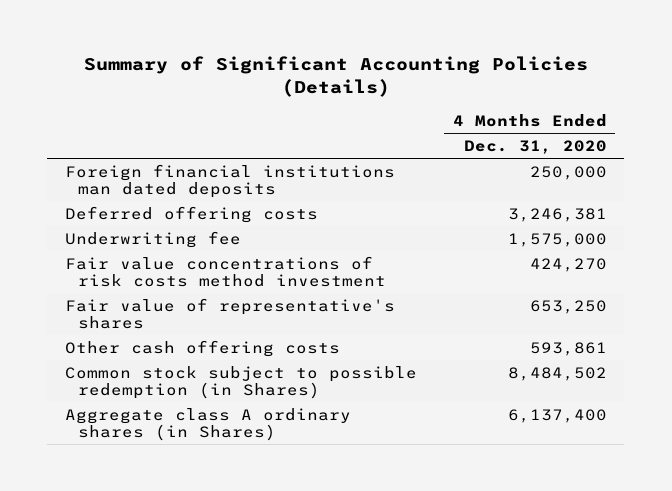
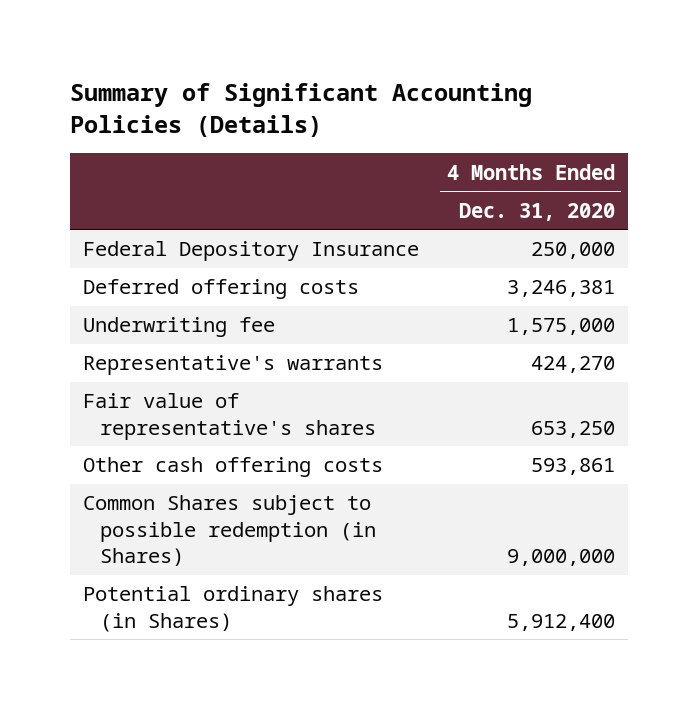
- Foreign financial institutions man dated deposits | 250,000
+ Federal Depository Insurance | 250,000
- Fair value concentrations of risk costs method investment | 424,270
+ Representative's warrants | 424,270
- Common stock subject to possible redemption (in Shares) | 8,484,502
- Aggregate class A ordinary shares (in Shares) | 6,137,400
+ Common Shares subject to possible redemption (in Shares) | 9,000,000
+ Potential ordinary shares (in Shares) | 5,912,400

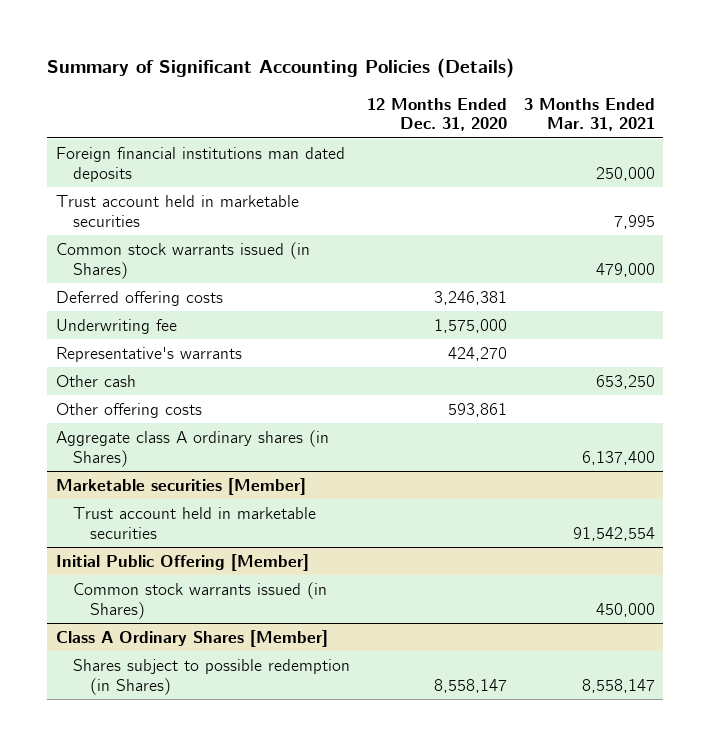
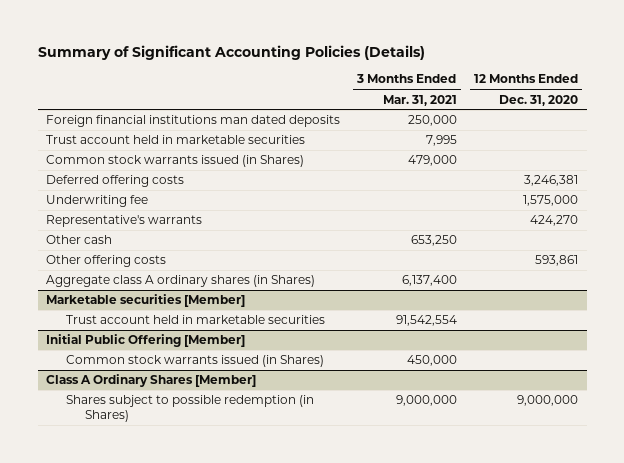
- | 12 Months Ended Dec. 31, 2020 | 3 Months Ended Mar. 31, 2021
+ | 3 Months Ended Mar. 31, 2021 | 12 Months Ended Dec. 31, 2020
@ Class A Ordinary Shares [Member]
- Shares subject to possible redemption (in Shares) | 8,558,147 | 8,558,147
+ Shares subject to possible redemption (in Shares) | 9,000,000 | 9,000,000

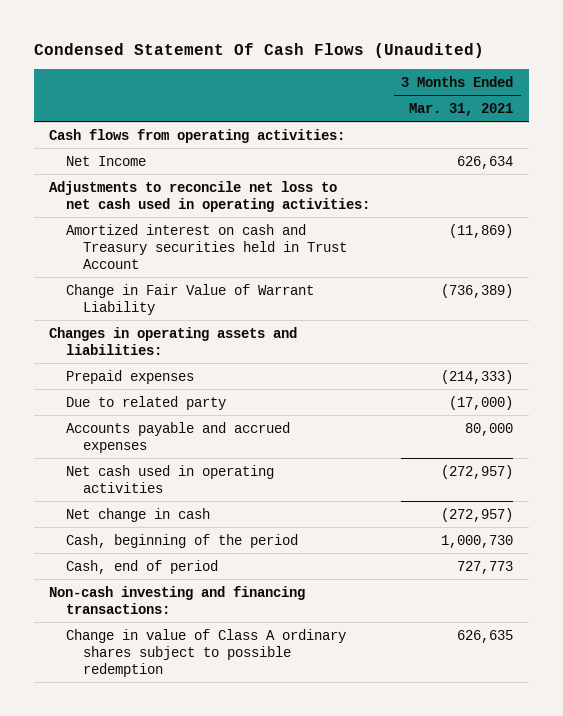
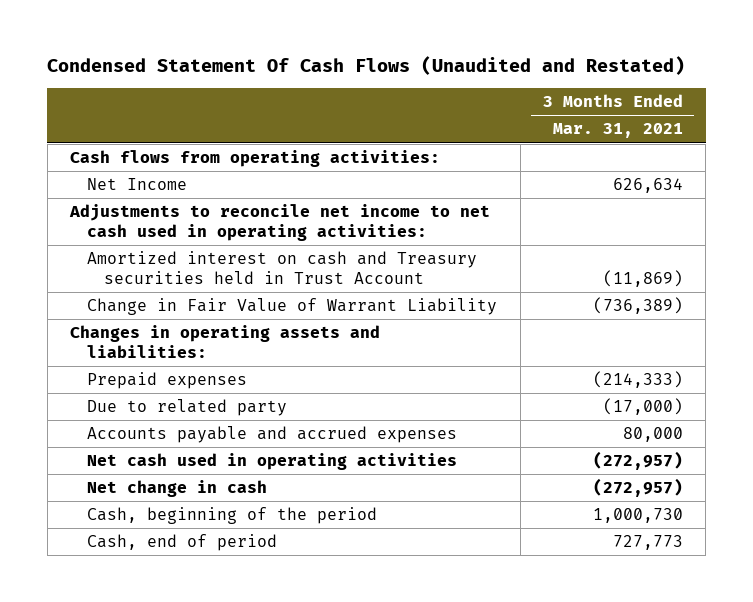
- Condensed Statement Of Cash Flows (Unaudited)
+ Condensed Statement Of Cash Flows (Unaudited and Restated)
- Adjustments to reconcile net loss to net cash used in operating activities:
+ Adjustments to reconcile net income to net cash used in operating activities:
- Non-cash investing and financing transactions:
- Change in value of Class A ordinary shares subject to possible redemption | 626,635

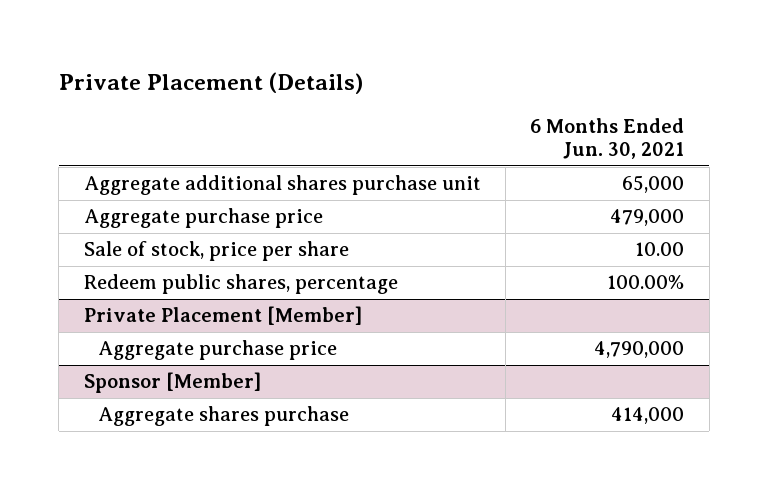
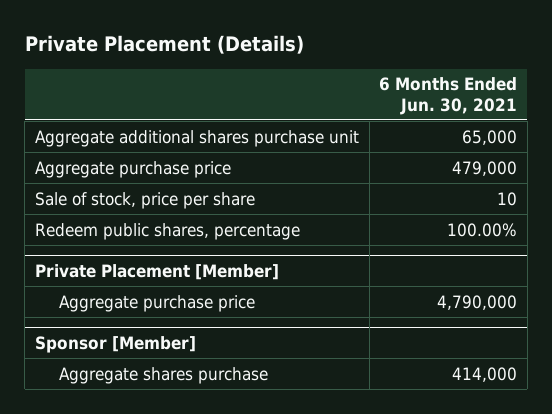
- Sale of stock, price per share | 10.00
+ Sale of stock, price per share | 10

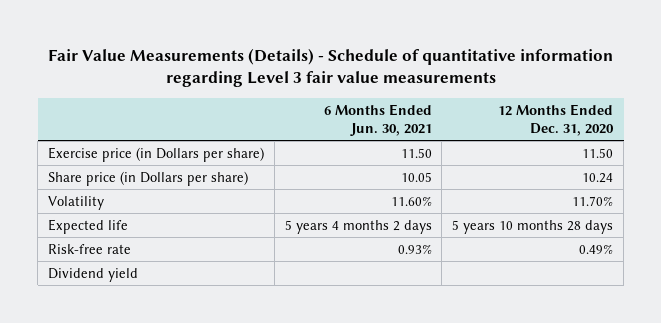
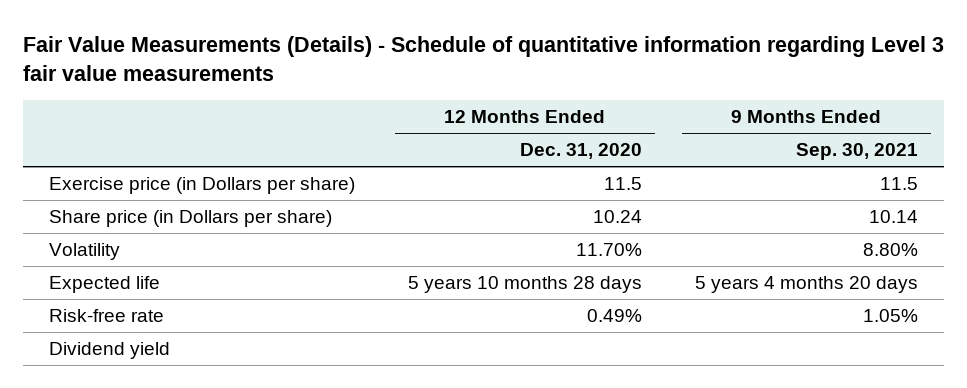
- | 6 Months Ended Jun. 30, 2021 | 12 Months Ended Dec. 31, 2020
+ | 12 Months Ended Dec. 31, 2020 | 9 Months Ended Sep. 30, 2021
- Exercise price (in Dollars per share) | 11.50 | 11.50
+ Exercise price (in Dollars per share) | 11.5 | 11.5

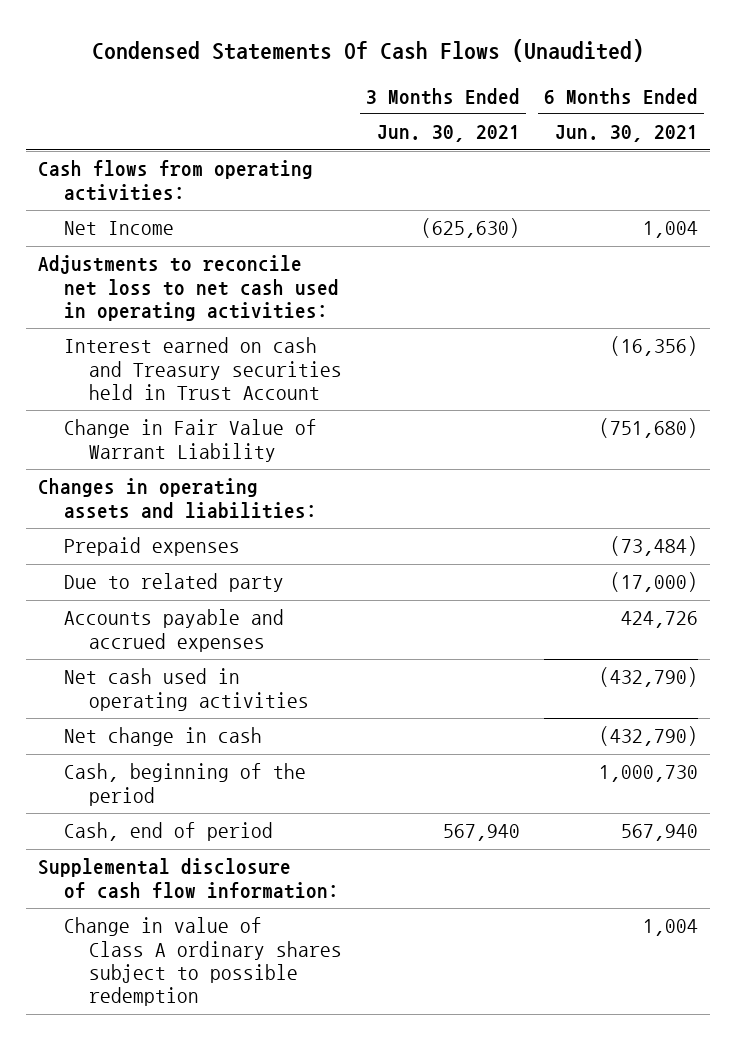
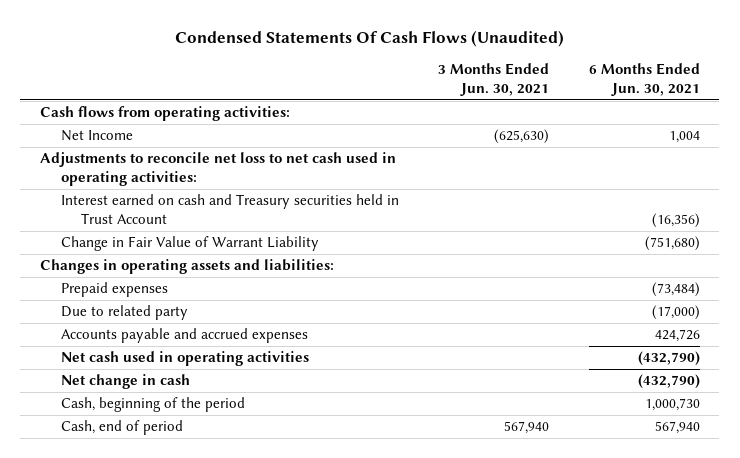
- Supplemental disclosure of cash flow information:
- Change in value of Class A ordinary shares subject to possible redemption | | 1,004

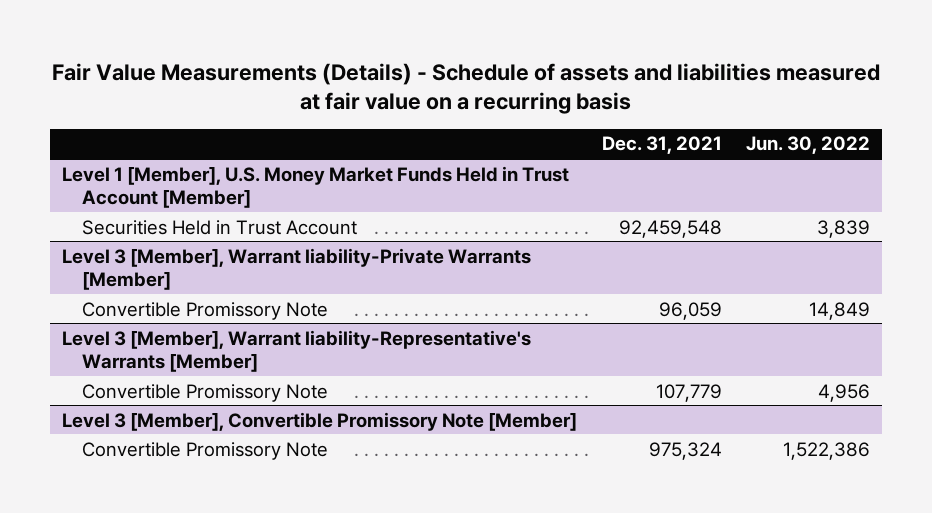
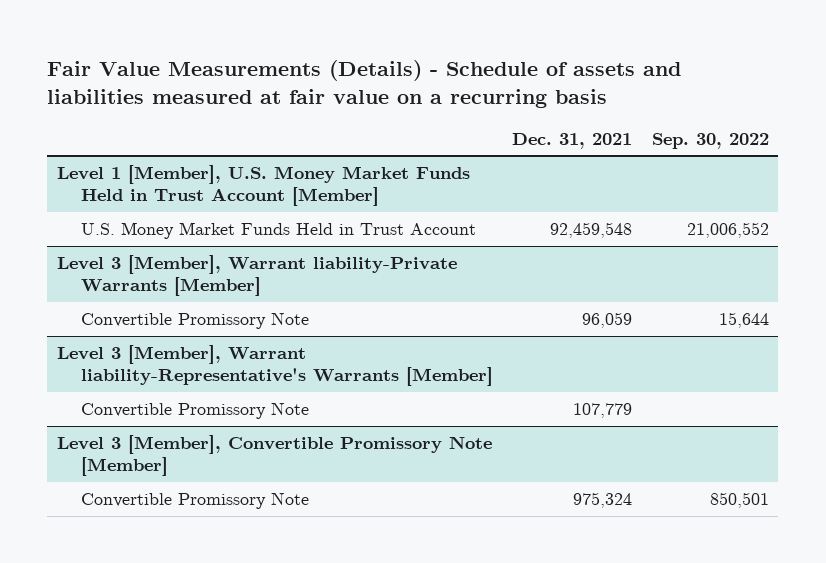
- | Dec. 31, 2021 | Jun. 30, 2022
+ | Dec. 31, 2021 | Sep. 30, 2022
@ Level 1 [Member], U.S. Money Market Funds Held in Trust Account [Member]
- Securities Held in Trust Account | 92,459,548 | 3,839
+ U.S. Money Market Funds Held in Trust Account | 92,459,548 | 21,006,552

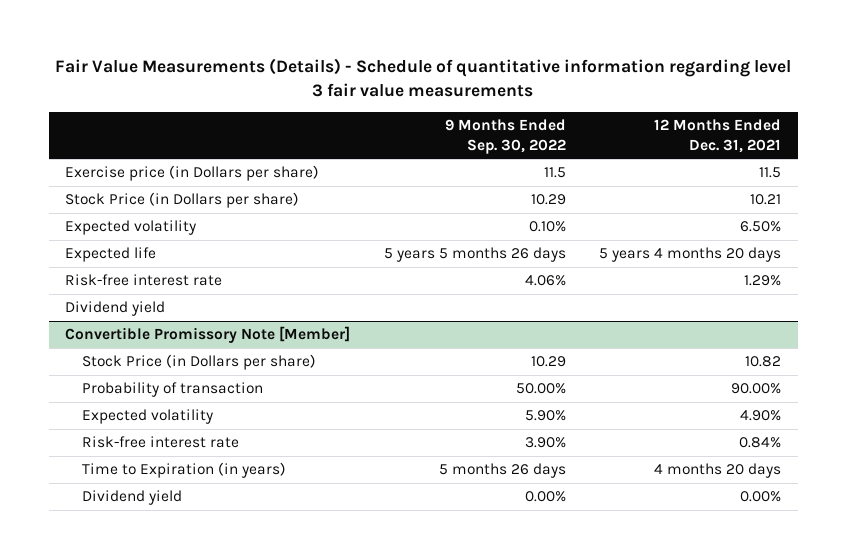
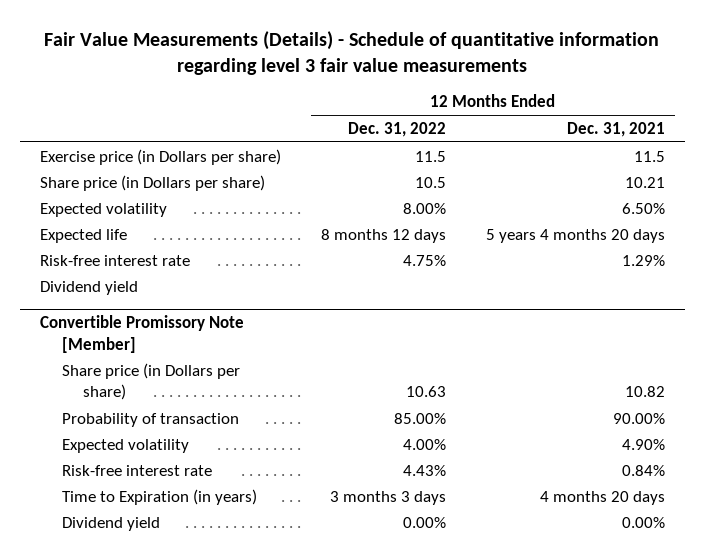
- | 9 Months Ended Sep. 30, 2022 | 12 Months Ended Dec. 31, 2021
+ | 12 Months Ended Dec. 31, 2022 | 12 Months Ended Dec. 31, 2021
- Stock Price (in Dollars per share) | 10.29 | 10.21
+ Share price (in Dollars per share) | 10.5 | 10.21
@ Convertible Promissory Note [Member]
- Stock Price (in Dollars per share) | 10.29 | 10.82
+ Share price (in Dollars per share) | 10.63 | 10.82

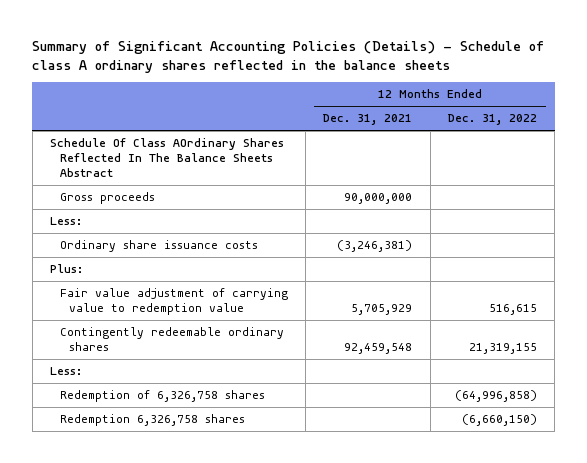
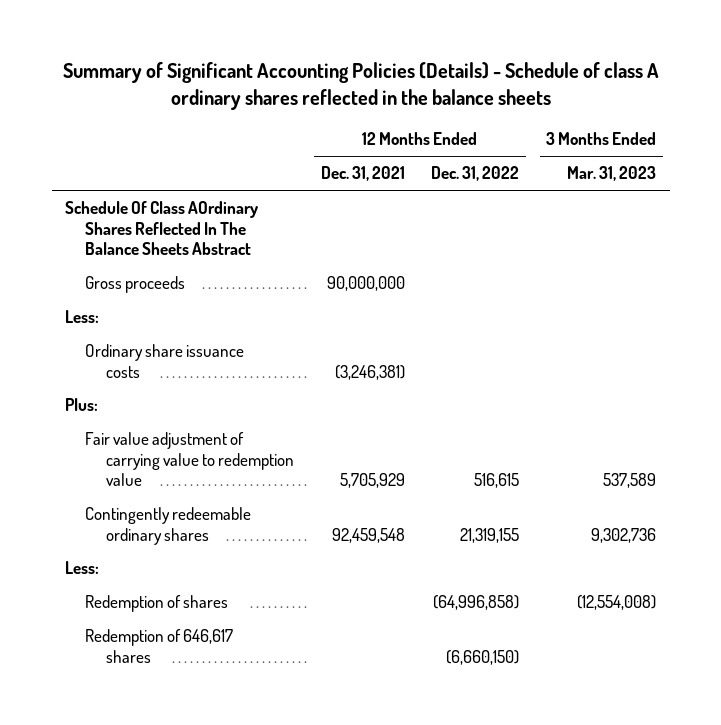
- | 12 Months Ended Dec. 31, 2021 | 12 Months Ended Dec. 31, 2022
+ | 12 Months Ended Dec. 31, 2021 | 12 Months Ended Dec. 31, 2022 | 3 Months Ended Mar. 31, 2023
- Redemption of 6,326,758 shares | | (64,996,858)
- Redemption 6,326,758 shares | | (6,660,150)
+ Redemption of shares | | (64,996,858) | (12,554,008)
+ Redemption of 646,617 shares | | (6,660,150) |

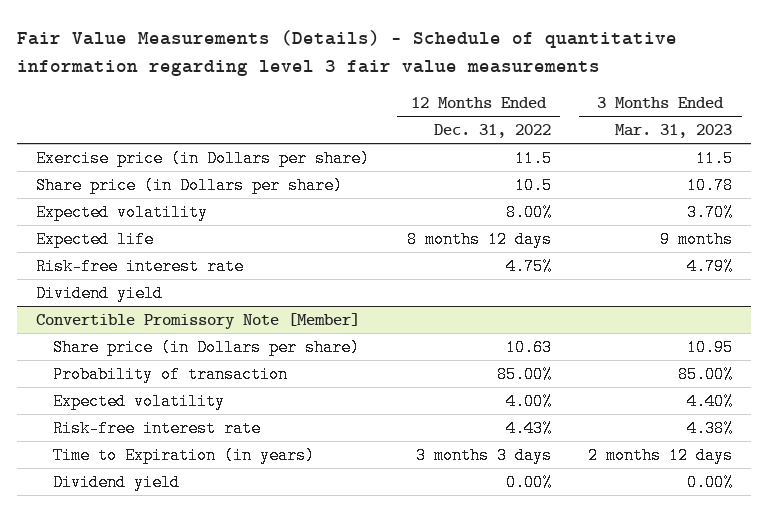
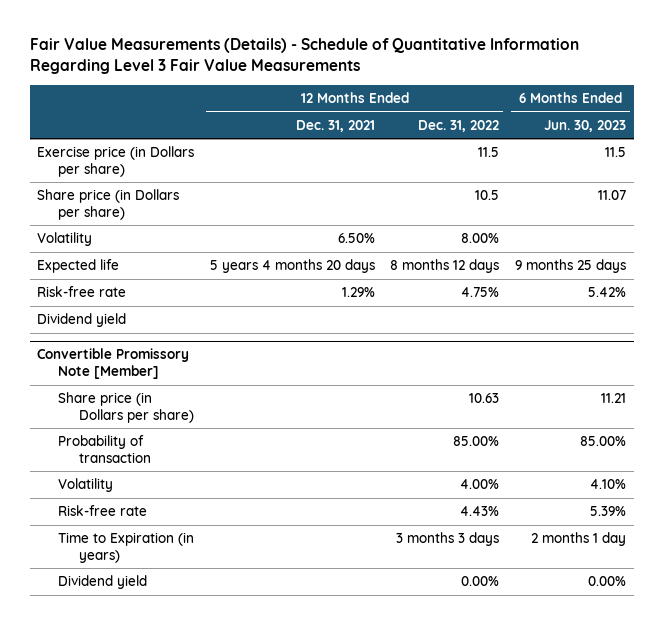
- Fair Value Measurements (Details) - Schedule of quantitative information regarding level 3 fair value measurements
+ Fair Value Measurements (Details) - Schedule of Quantitative Information Regarding Level 3 Fair Value Measurements
- | 12 Months Ended Dec. 31, 2022 | 3 Months Ended Mar. 31, 2023
+ | 12 Months Ended Dec. 31, 2021 | 12 Months Ended Dec. 31, 2022 | 6 Months Ended Jun. 30, 2023
- Expected volatility | 8.00% | 3.70%
+ Volatility | 6.50% | 8.00% |
- Risk-free interest rate | 4.75% | 4.79%
+ Risk-free rate | 1.29% | 4.75% | 5.42%
@ Convertible Promissory Note [Member]
- Expected volatility | 4.00% | 4.40%
- Risk-free interest rate | 4.43% | 4.38%
+ Volatility | | 4.00% | 4.10%
+ Risk-free rate | | 4.43% | 5.39%

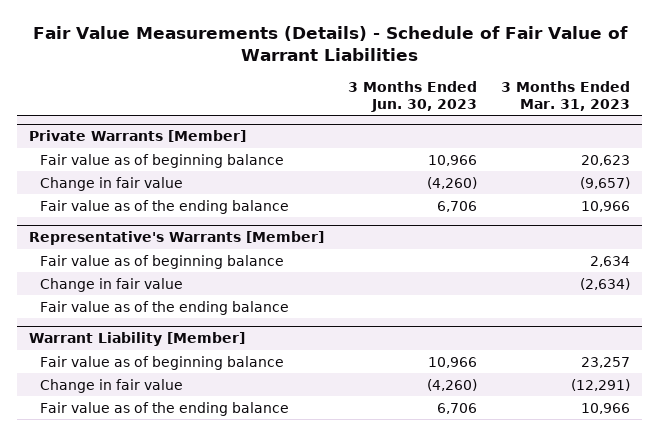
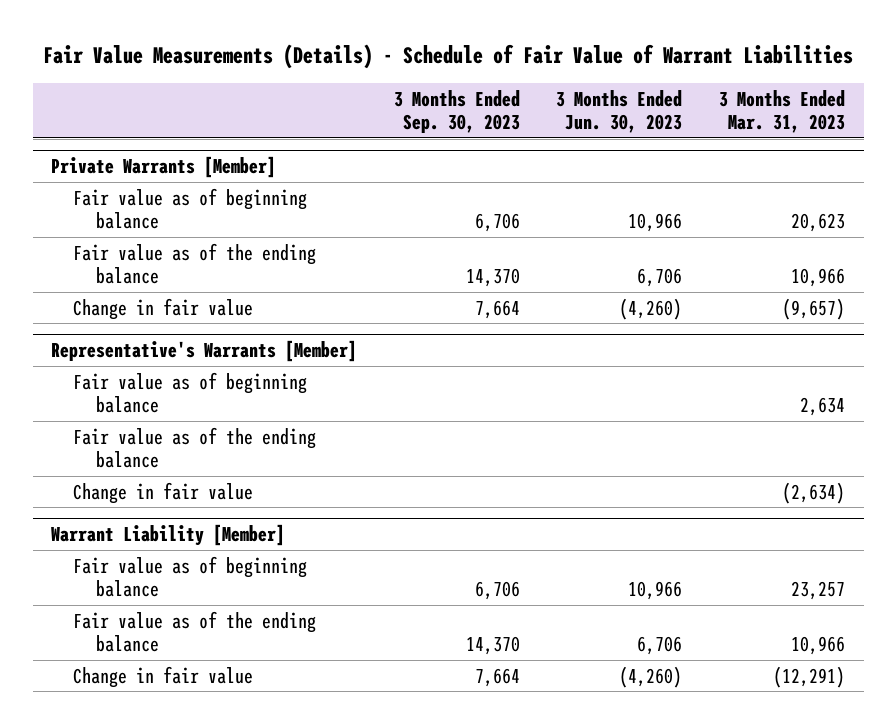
- | 3 Months Ended Jun. 30, 2023 | 3 Months Ended Mar. 31, 2023
+ | 3 Months Ended Sep. 30, 2023 | 3 Months Ended Jun. 30, 2023 | 3 Months Ended Mar. 31, 2023
@ Private Warrants [Member]
moved down: Change in fair value | 7,664 | (4,260) | (9,657)
@ Representative's Warrants [Member]
moved down: Change in fair value | | | (2,634)
@ Warrant Liability [Member]
moved down: Change in fair value | 7,664 | (4,260) | (12,291)

